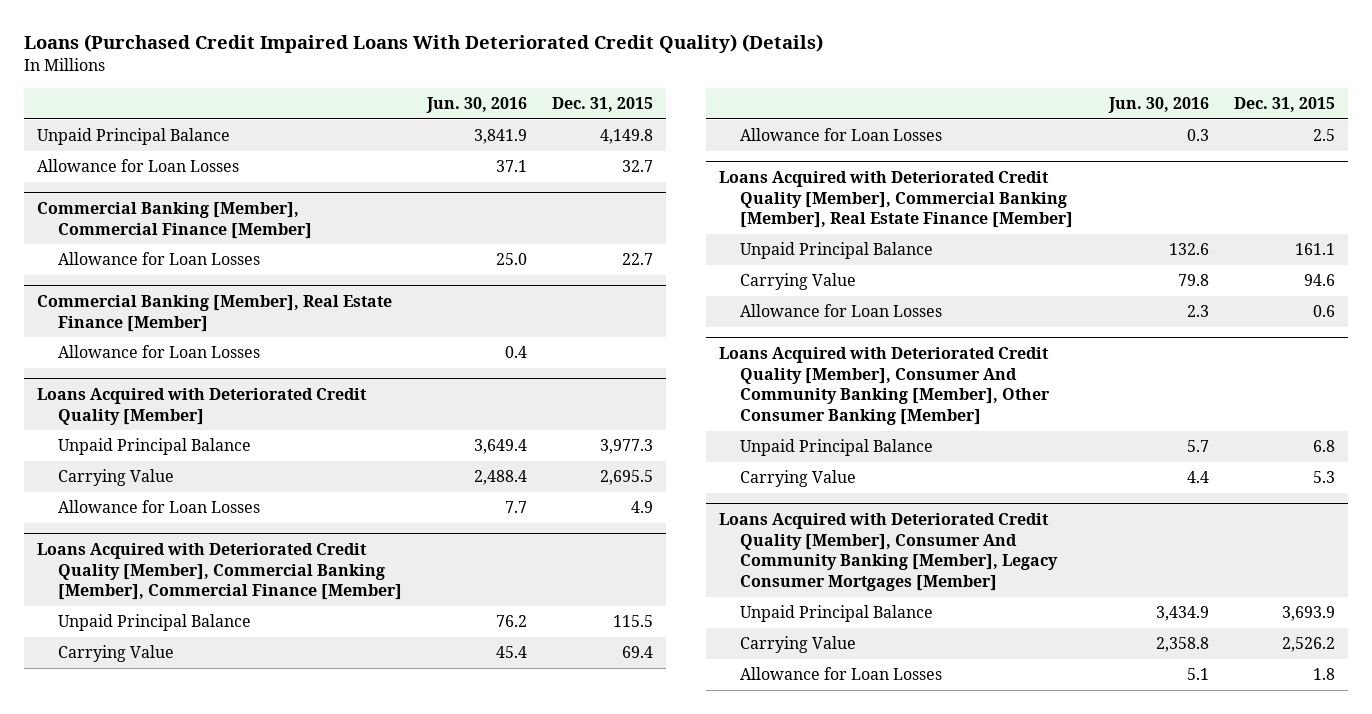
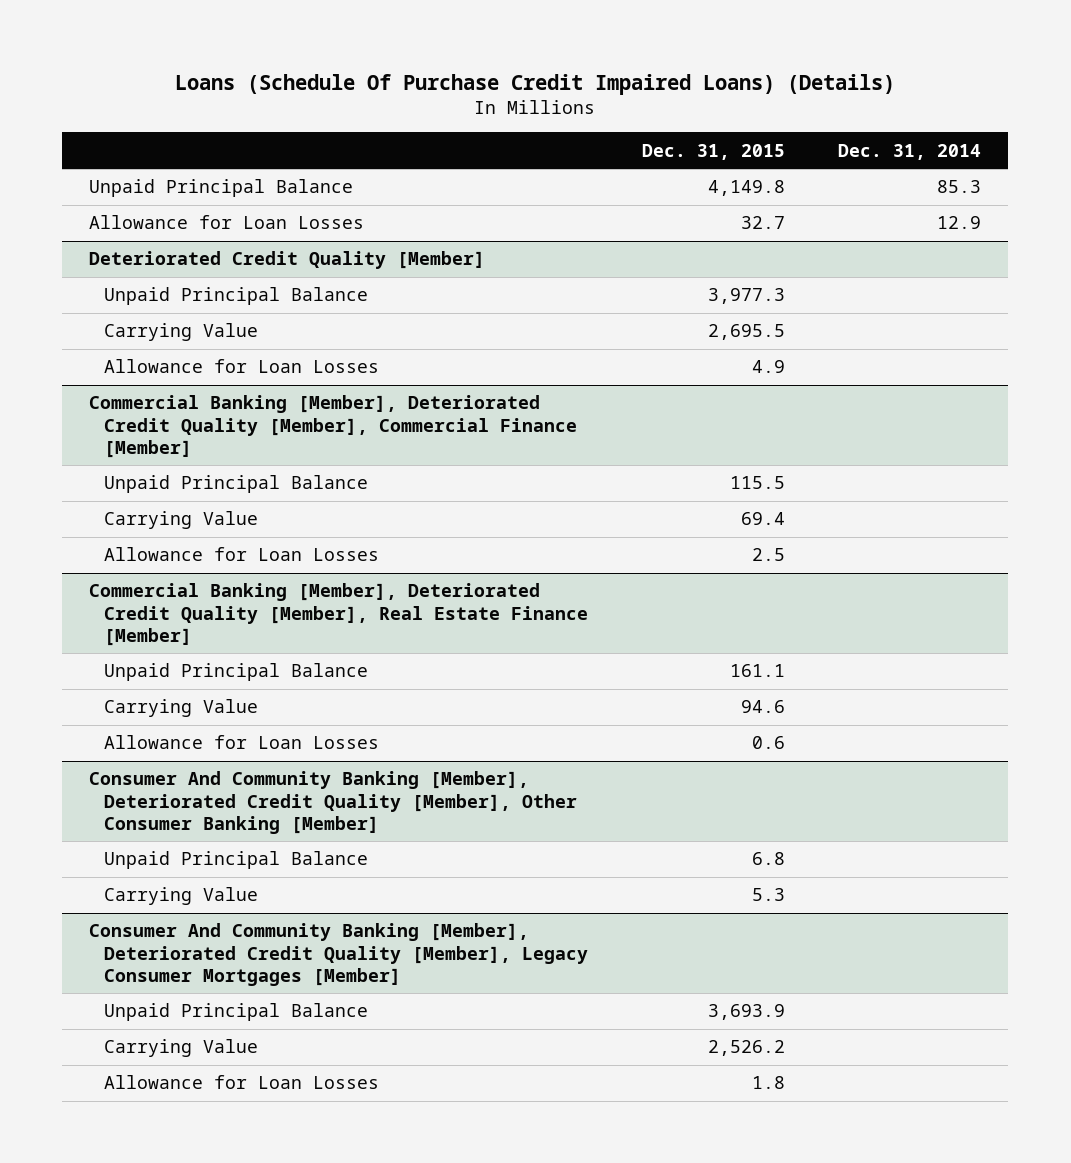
- Loans (Purchased Credit Impaired Loans With Deteriorated Credit Quality) (Details)
+ Loans (Schedule Of Purchase Credit Impaired Loans) (Details)
- | Jun. 30, 2016 | Dec. 31, 2015
+ | Dec. 31, 2015 | Dec. 31, 2014
- Commercial Banking [Member], Commercial Finance [Member]
- Allowance for Loan Losses | 25.0 | 22.7
- Commercial Banking [Member], Real Estate Finance [Member]
- Allowance for Loan Losses | 0.4 |
- Loans Acquired with Deteriorated Credit Quality [Member]
+ Deteriorated Credit Quality [Member]
- Loans Acquired with Deteriorated Credit Quality [Member], Commercial Banking [Member], Commercial Finance [Member]
+ Commercial Banking [Member], Deteriorated Credit Quality [Member], Commercial Finance [Member]
- Loans Acquired with Deteriorated Credit Quality [Member], Commercial Banking [Member], Real Estate Finance [Member]
+ Commercial Banking [Member], Deteriorated Credit Quality [Member], Real Estate Finance [Member]
- Loans Acquired with Deteriorated Credit Quality [Member], Consumer And Community Banking [Member], Other Consumer Banking [Member]
+ Consumer And Community Banking [Member], Deteriorated Credit Quality [Member], Other Consumer Banking [Member]
- Loans Acquired with Deteriorated Credit Quality [Member], Consumer And Community Banking [Member], Legacy Consumer Mortgages [Member]
+ Consumer And Community Banking [Member], Deteriorated Credit Quality [Member], Legacy Consumer Mortgages [Member]

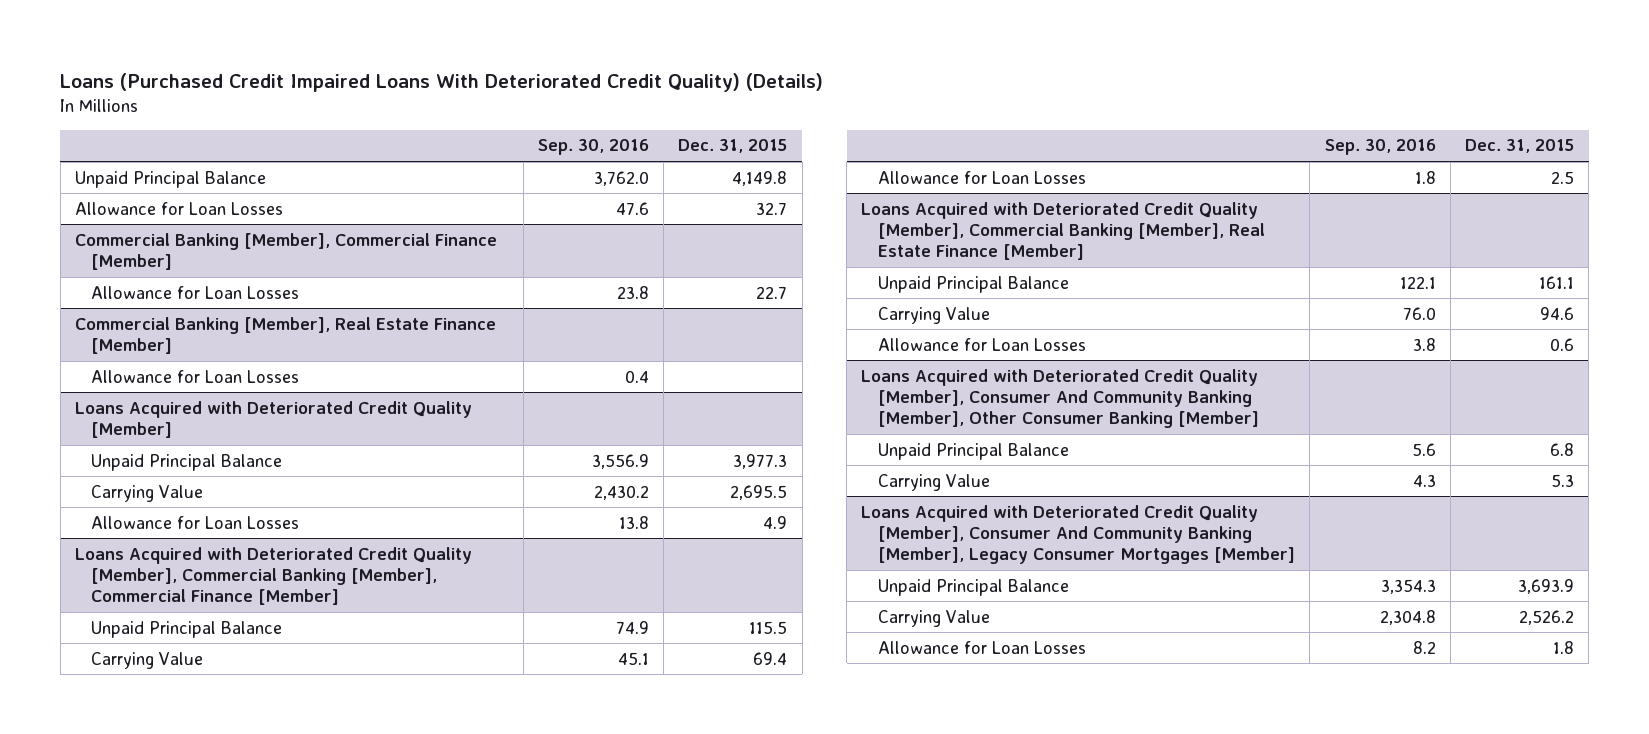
- Loans (Schedule Of Purchase Credit Impaired Loans) (Details)
+ Loans (Purchased Credit Impaired Loans With Deteriorated Credit Quality) (Details)
- | Dec. 31, 2015 | Dec. 31, 2014
+ | Sep. 30, 2016 | Dec. 31, 2015
- Deteriorated Credit Quality [Member]
+ Commercial Banking [Member], Commercial Finance [Member]
+ Allowance for Loan Losses | 23.8 | 22.7
+ Commercial Banking [Member], Real Estate Finance [Member]
+ Allowance for Loan Losses | 0.4 |
+ Loans Acquired with Deteriorated Credit Quality [Member]
- Commercial Banking [Member], Deteriorated Credit Quality [Member], Commercial Finance [Member]
+ Loans Acquired with Deteriorated Credit Quality [Member], Commercial Banking [Member], Commercial Finance [Member]
- Commercial Banking [Member], Deteriorated Credit Quality [Member], Real Estate Finance [Member]
+ Loans Acquired with Deteriorated Credit Quality [Member], Commercial Banking [Member], Real Estate Finance [Member]
- Consumer And Community Banking [Member], Deteriorated Credit Quality [Member], Other Consumer Banking [Member]
+ Loans Acquired with Deteriorated Credit Quality [Member], Consumer And Community Banking [Member], Other Consumer Banking [Member]
- Consumer And Community Banking [Member], Deteriorated Credit Quality [Member], Legacy Consumer Mortgages [Member]
+ Loans Acquired with Deteriorated Credit Quality [Member], Consumer And Community Banking [Member], Legacy Consumer Mortgages [Member]

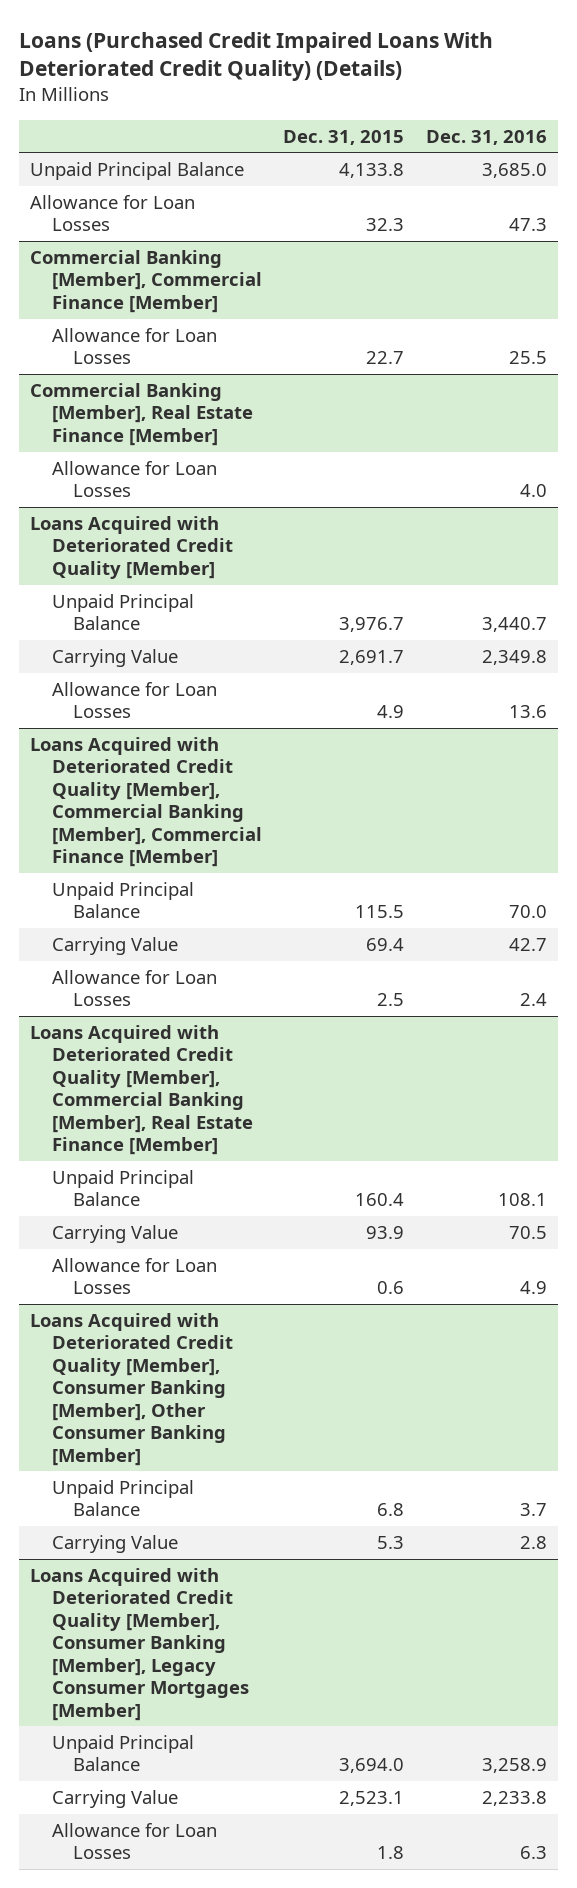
- | Sep. 30, 2016 | Dec. 31, 2015
+ | Dec. 31, 2015 | Dec. 31, 2016
- Unpaid Principal Balance | 3,762.0 | 4,149.8
- Allowance for Loan Losses | 47.6 | 32.7
+ Unpaid Principal Balance | 4,133.8 | 3,685.0
+ Allowance for Loan Losses | 32.3 | 47.3
@ Loans Acquired with Deteriorated Credit Quality [Member]
- Unpaid Principal Balance | 3,556.9 | 3,977.3
- Carrying Value | 2,430.2 | 2,695.5
+ Unpaid Principal Balance | 3,976.7 | 3,440.7
+ Carrying Value | 2,691.7 | 2,349.8
@ Loans Acquired with Deteriorated Credit Quality [Member], Commercial Banking [Member], Real Estate Finance [Member]
- Unpaid Principal Balance | 122.1 | 161.1
- Carrying Value | 76.0 | 94.6
+ Unpaid Principal Balance | 160.4 | 108.1
+ Carrying Value | 93.9 | 70.5
- Loans Acquired with Deteriorated Credit Quality [Member], Consumer And Community Banking [Member], Other Consumer Banking [Member]
+ Loans Acquired with Deteriorated Credit Quality [Member], Consumer Banking [Member], Other Consumer Banking [Member]
- Loans Acquired with Deteriorated Credit Quality [Member], Consumer And Community Banking [Member], Legacy Consumer Mortgages [Member]
- Unpaid Principal Balance | 3,354.3 | 3,693.9
- Carrying Value | 2,304.8 | 2,526.2
+ Loans Acquired with Deteriorated Credit Quality [Member], Consumer Banking [Member], Legacy Consumer Mortgages [Member]
+ Unpaid Principal Balance | 3,694.0 | 3,258.9
+ Carrying Value | 2,523.1 | 2,233.8

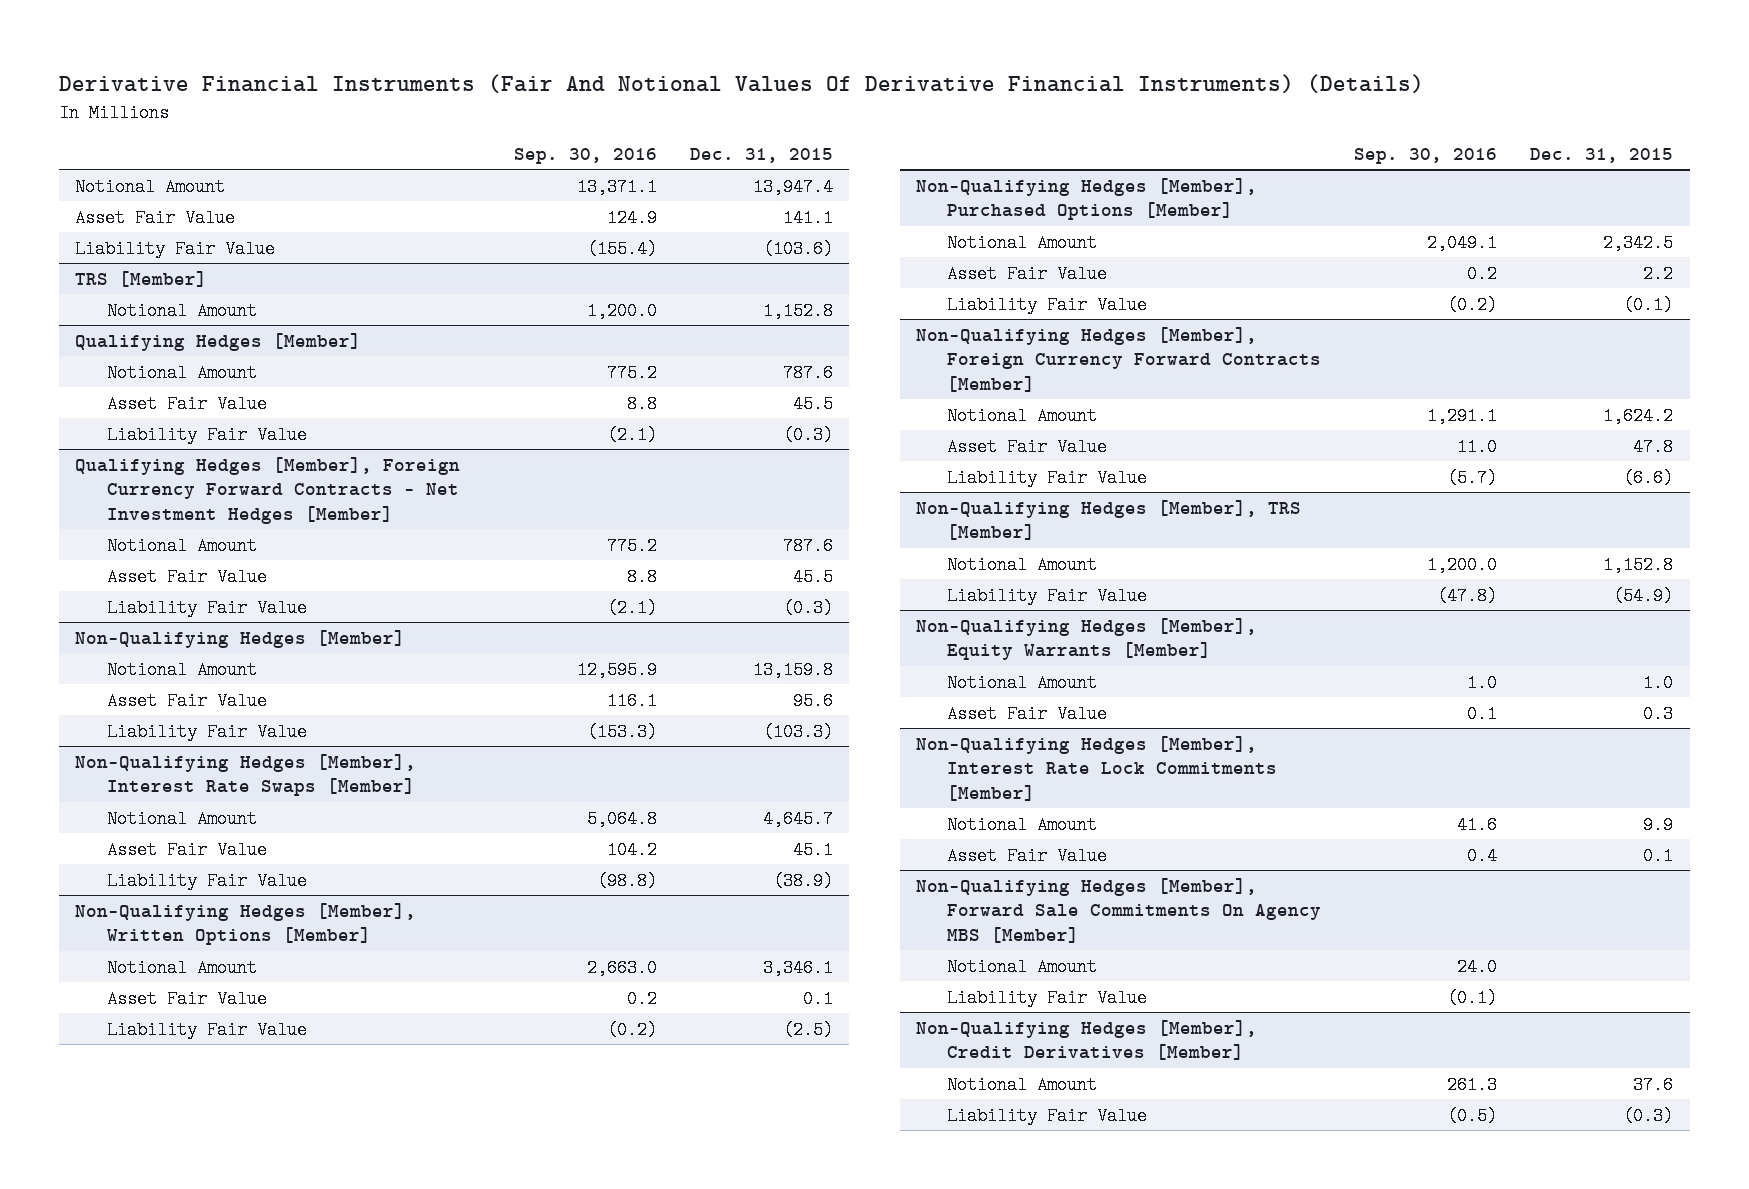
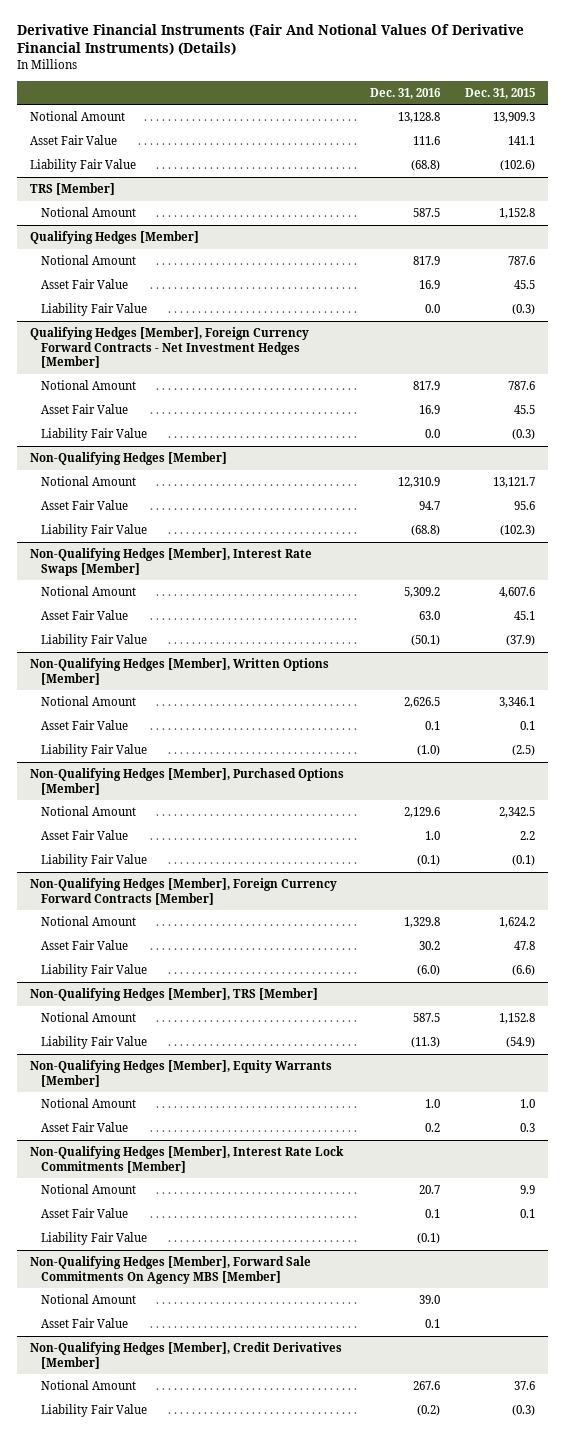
- | Sep. 30, 2016 | Dec. 31, 2015
+ | Dec. 31, 2016 | Dec. 31, 2015
- Notional Amount | 13,371.1 | 13,947.4
+ Notional Amount | 13,128.8 | 13,909.3
- Liability Fair Value | (155.4) | (103.6)
+ Liability Fair Value | (68.8) | (102.6)
@ Non-Qualifying Hedges [Member]
- Notional Amount | 12,595.9 | 13,159.8
+ Notional Amount | 12,310.9 | 13,121.7
- Liability Fair Value | (153.3) | (103.3)
+ Liability Fair Value | (68.8) | (102.3)
@ Non-Qualifying Hedges [Member], Interest Rate Swaps [Member]
- Notional Amount | 5,064.8 | 4,645.7
+ Notional Amount | 5,309.2 | 4,607.6
- Liability Fair Value | (98.8) | (38.9)
+ Liability Fair Value | (50.1) | (37.9)
@ Non-Qualifying Hedges [Member], Interest Rate Lock Commitments [Member]
+ Liability Fair Value | (0.1) |
@ Non-Qualifying Hedges [Member], Forward Sale Commitments On Agency MBS [Member]
- Liability Fair Value | (0.1) |
+ Asset Fair Value | 0.1 |

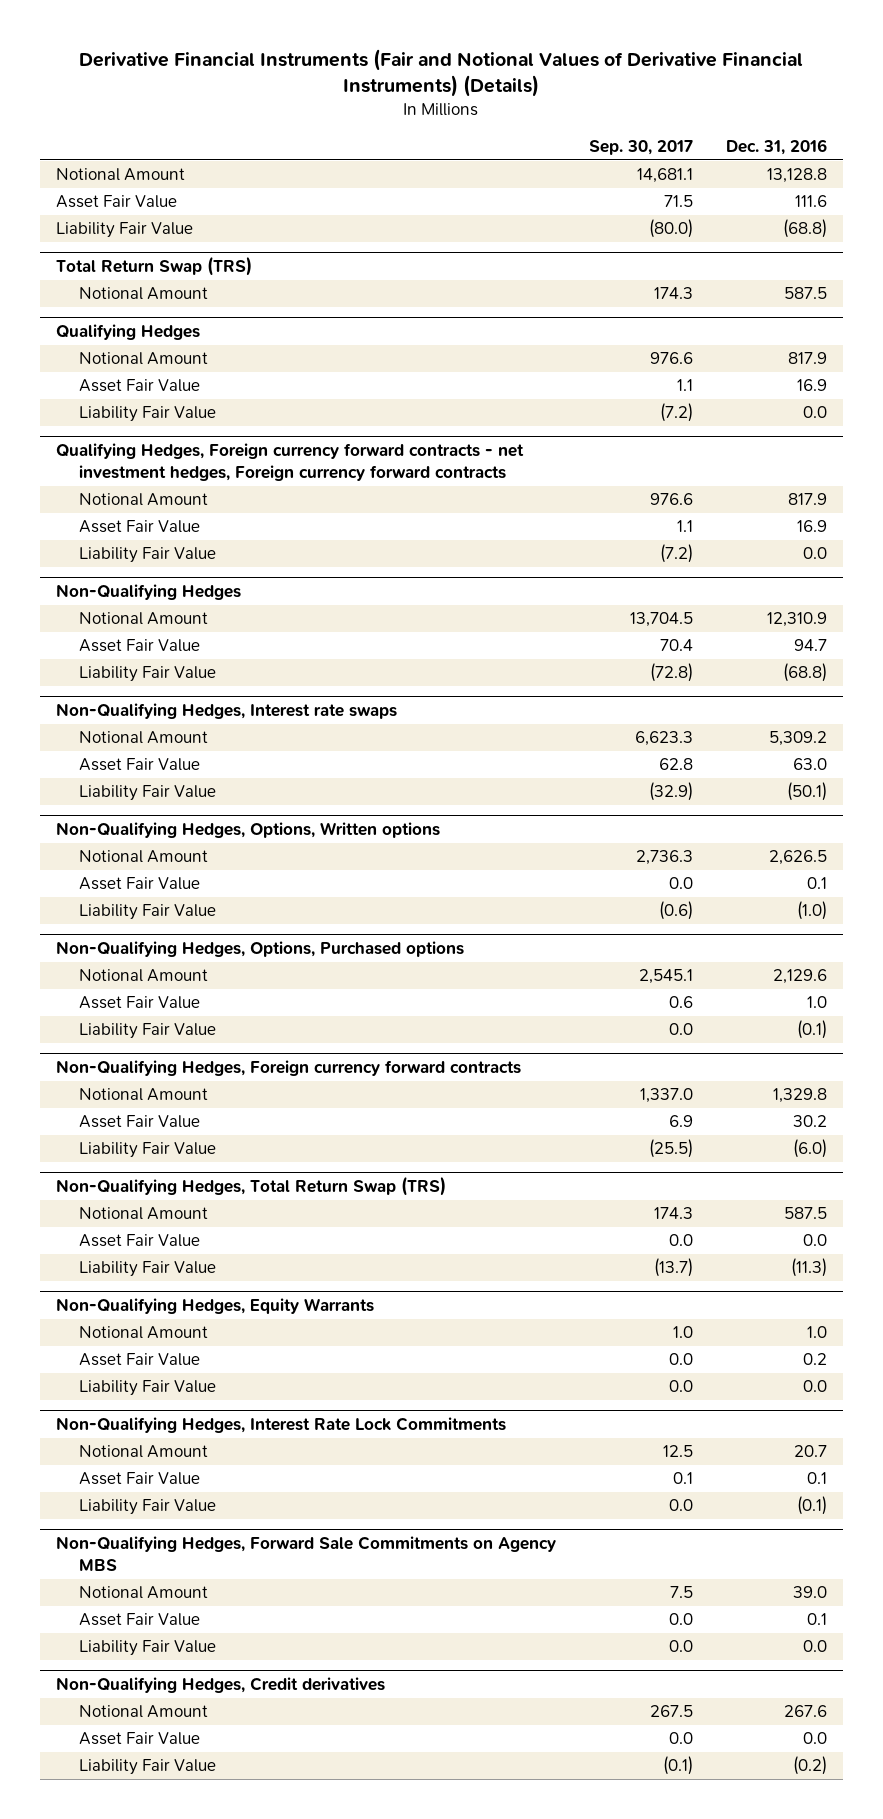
- Derivative Financial Instruments (Fair And Notional Values Of Derivative Financial Instruments) (Details)
+ Derivative Financial Instruments (Fair and Notional Values of Derivative Financial Instruments) (Details)
- | Dec. 31, 2016 | Dec. 31, 2015
+ | Sep. 30, 2017 | Dec. 31, 2016
- TRS [Member]
+ Total Return Swap (TRS)
- Qualifying Hedges [Member]
+ Qualifying Hedges
- Qualifying Hedges [Member], Foreign Currency Forward Contracts - Net Investment Hedges [Member]
+ Qualifying Hedges, Foreign currency forward contracts - net investment hedges, Foreign currency forward contracts
- Non-Qualifying Hedges [Member]
+ Non-Qualifying Hedges
- Non-Qualifying Hedges [Member], Interest Rate Swaps [Member]
+ Non-Qualifying Hedges, Interest rate swaps
- Non-Qualifying Hedges [Member], Written Options [Member]
+ Non-Qualifying Hedges, Options, Written options
- Non-Qualifying Hedges [Member], Purchased Options [Member]
+ Non-Qualifying Hedges, Options, Purchased options
- Non-Qualifying Hedges [Member], Foreign Currency Forward Contracts [Member]
+ Non-Qualifying Hedges, Foreign currency forward contracts
- Non-Qualifying Hedges [Member], TRS [Member]
+ Non-Qualifying Hedges, Total Return Swap (TRS)
+ Asset Fair Value | 0.0 | 0.0
- Non-Qualifying Hedges [Member], Equity Warrants [Member]
+ Non-Qualifying Hedges, Equity Warrants
- Non-Qualifying Hedges [Member], Interest Rate Lock Commitments [Member]
+ Liability Fair Value | 0.0 | 0.0
+ Non-Qualifying Hedges, Interest Rate Lock Commitments
- Non-Qualifying Hedges [Member], Forward Sale Commitments On Agency MBS [Member]
+ Non-Qualifying Hedges, Forward Sale Commitments on Agency MBS
- Non-Qualifying Hedges [Member], Credit Derivatives [Member]
+ Liability Fair Value | 0.0 | 0.0
+ Non-Qualifying Hedges, Credit derivatives
+ Asset Fair Value | 0.0 | 0.0

